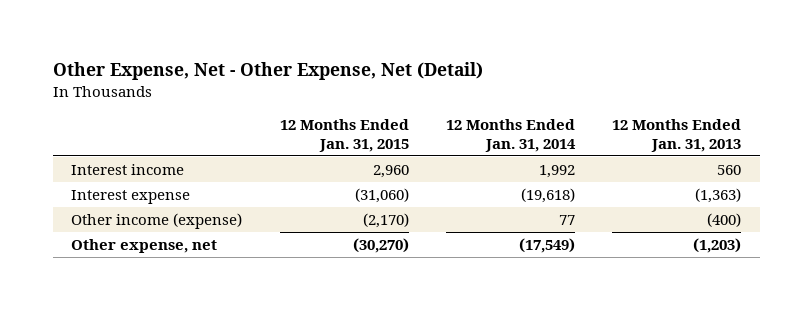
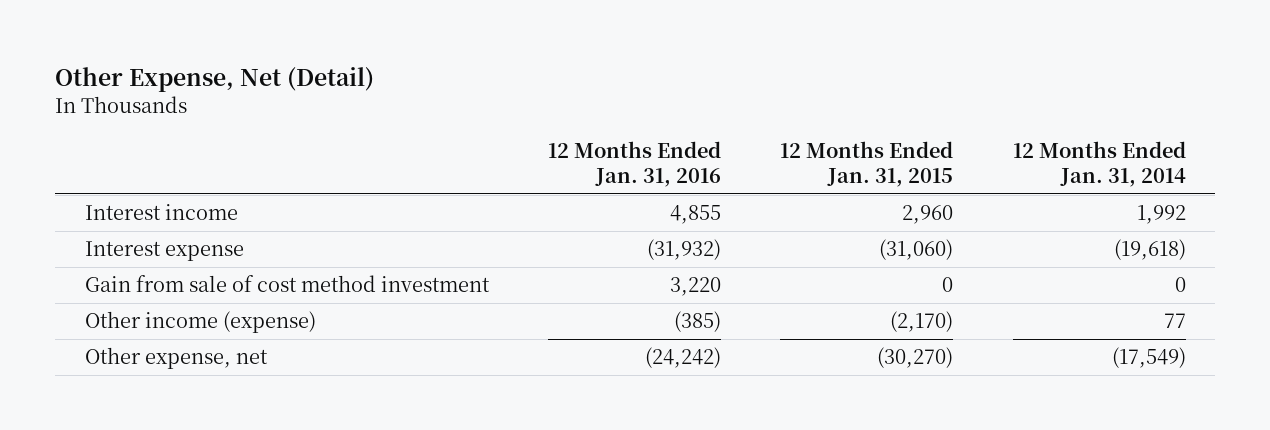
- Other Expense, Net - Other Expense, Net (Detail)
+ Other Expense, Net (Detail)
- | 12 Months Ended Jan. 31, 2015 | 12 Months Ended Jan. 31, 2014 | 12 Months Ended Jan. 31, 2013
+ | 12 Months Ended Jan. 31, 2016 | 12 Months Ended Jan. 31, 2015 | 12 Months Ended Jan. 31, 2014
+ Gain from sale of cost method investment | 3,220 | 0 | 0

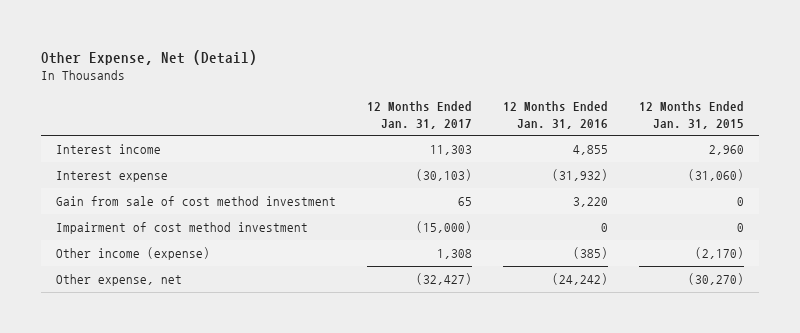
- | 12 Months Ended Jan. 31, 2016 | 12 Months Ended Jan. 31, 2015 | 12 Months Ended Jan. 31, 2014
+ | 12 Months Ended Jan. 31, 2017 | 12 Months Ended Jan. 31, 2016 | 12 Months Ended Jan. 31, 2015
+ Impairment of cost method investment | (15,000) | 0 | 0

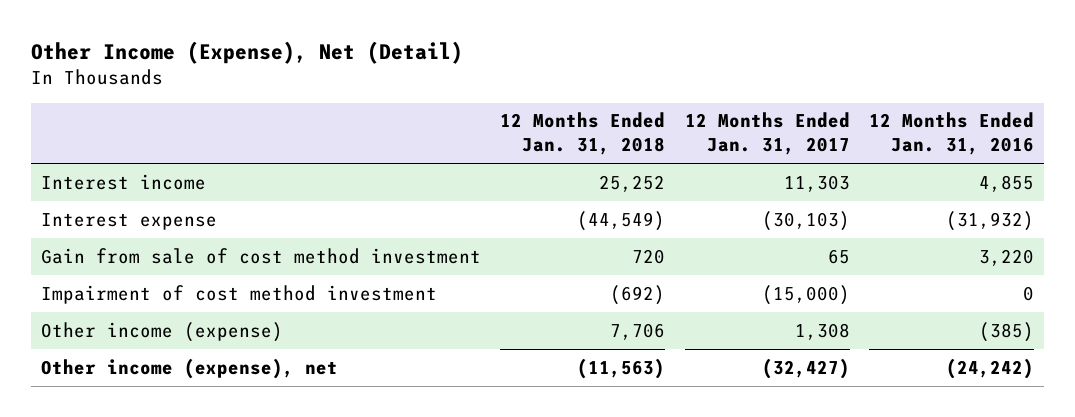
- Other Expense, Net (Detail)
+ Other Income (Expense), Net (Detail)
- | 12 Months Ended Jan. 31, 2017 | 12 Months Ended Jan. 31, 2016 | 12 Months Ended Jan. 31, 2015
+ | 12 Months Ended Jan. 31, 2018 | 12 Months Ended Jan. 31, 2017 | 12 Months Ended Jan. 31, 2016
- Other expense, net | (32,427) | (24,242) | (30,270)
+ Other income (expense), net | (11,563) | (32,427) | (24,242)

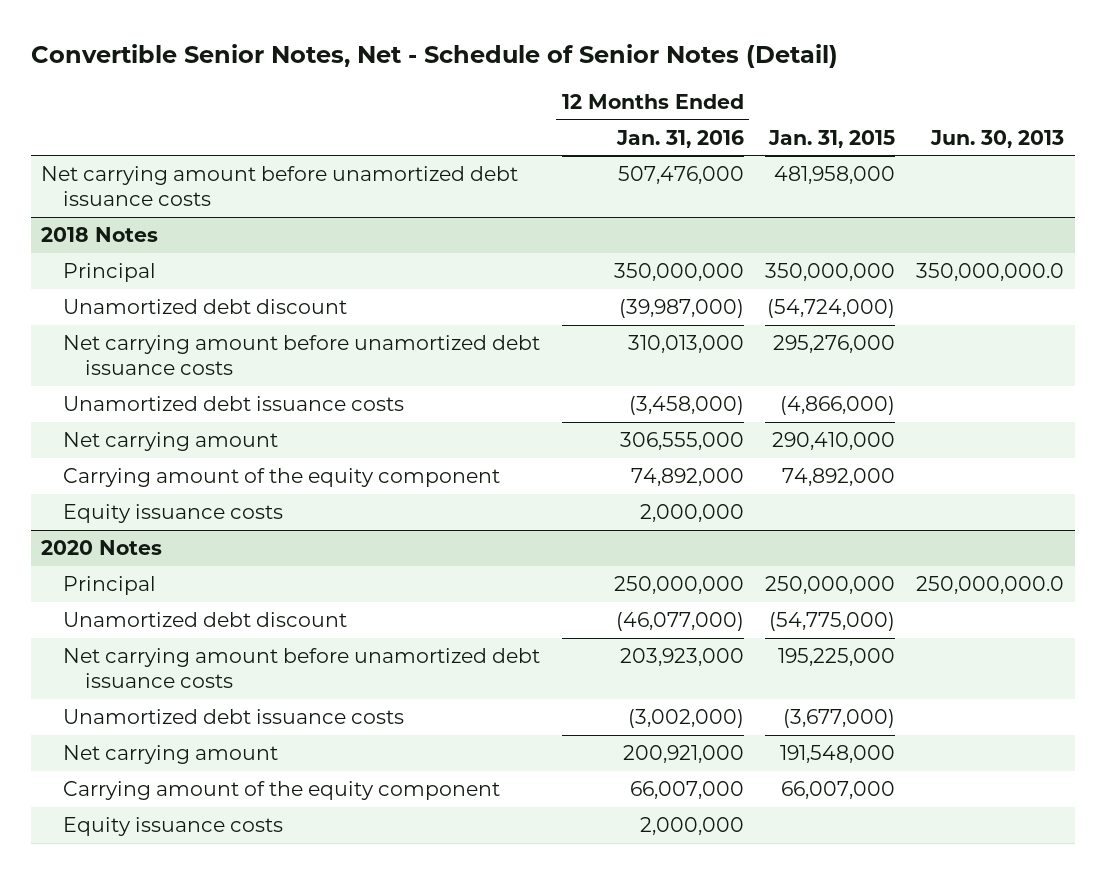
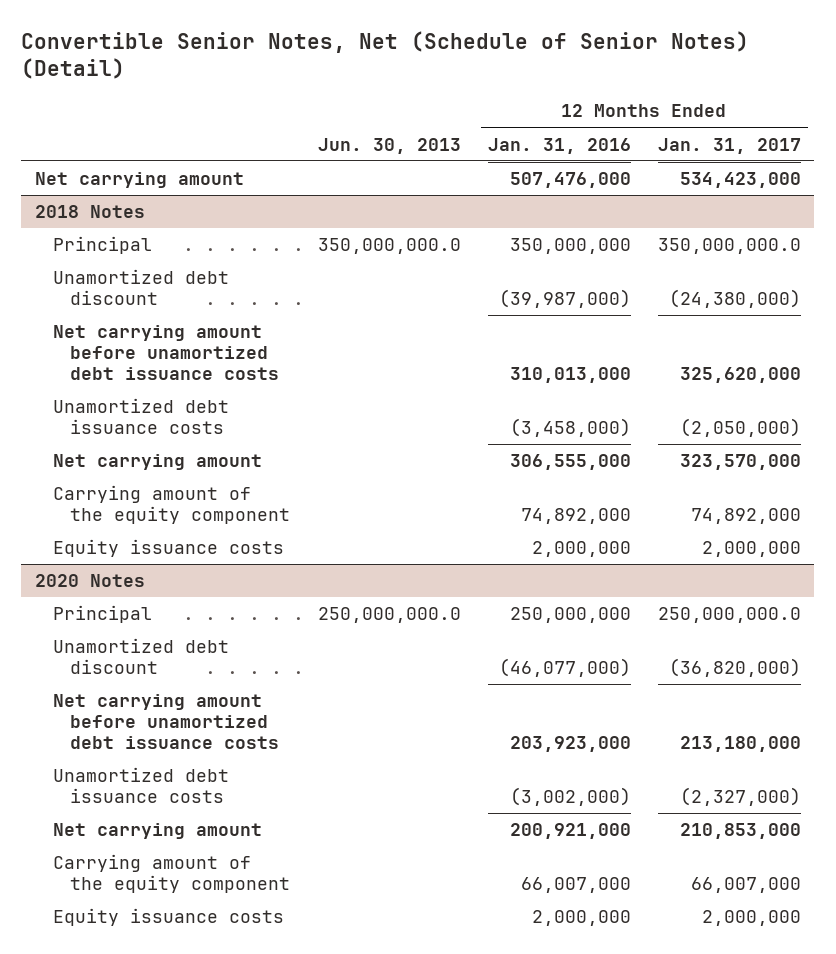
- Convertible Senior Notes, Net - Schedule of Senior Notes (Detail)
+ Convertible Senior Notes, Net (Schedule of Senior Notes) (Detail)
- | 12 Months Ended Jan. 31, 2016 | Jan. 31, 2015 | Jun. 30, 2013
+ | Jun. 30, 2013 | 12 Months Ended Jan. 31, 2016 | 12 Months Ended Jan. 31, 2017
- Net carrying amount before unamortized debt issuance costs | 507,476,000 | 481,958,000 |
+ Net carrying amount | | 507,476,000 | 534,423,000

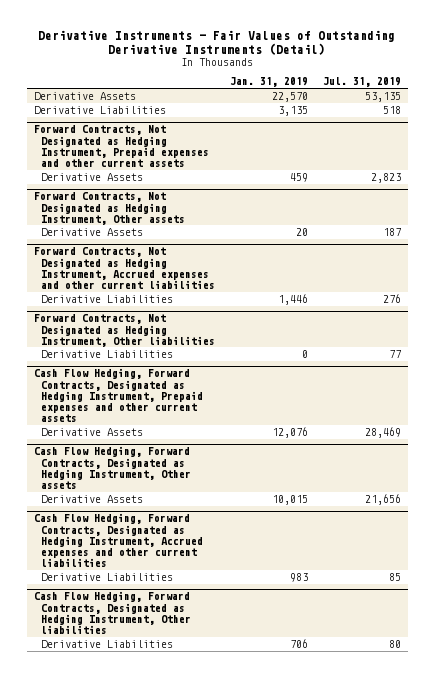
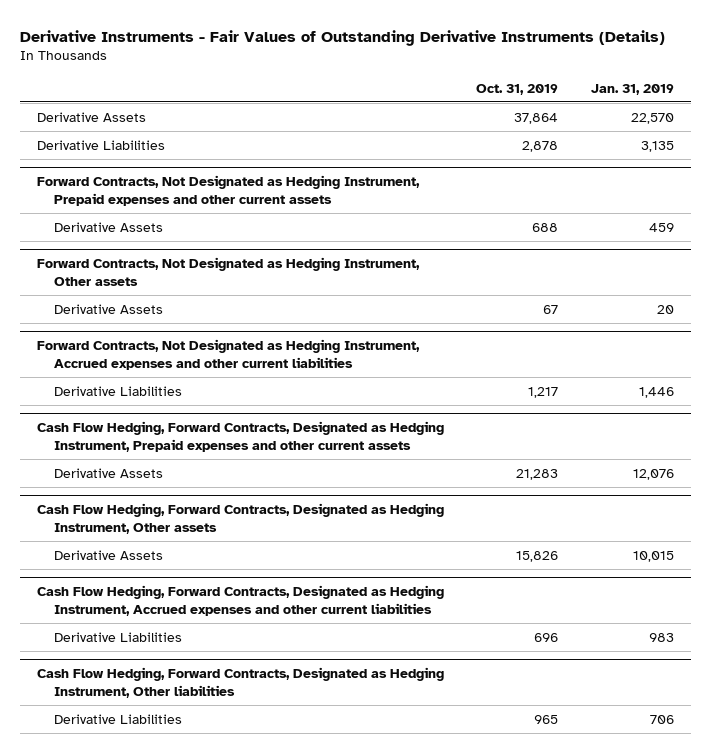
- Derivative Instruments - Fair Values of Outstanding Derivative Instruments (Detail)
+ Derivative Instruments - Fair Values of Outstanding Derivative Instruments (Details)
- | Jan. 31, 2019 | Jul. 31, 2019
+ | Oct. 31, 2019 | Jan. 31, 2019
- Forward Contracts, Not Designated as Hedging Instrument, Other liabilities
- Derivative Liabilities | 0 | 77

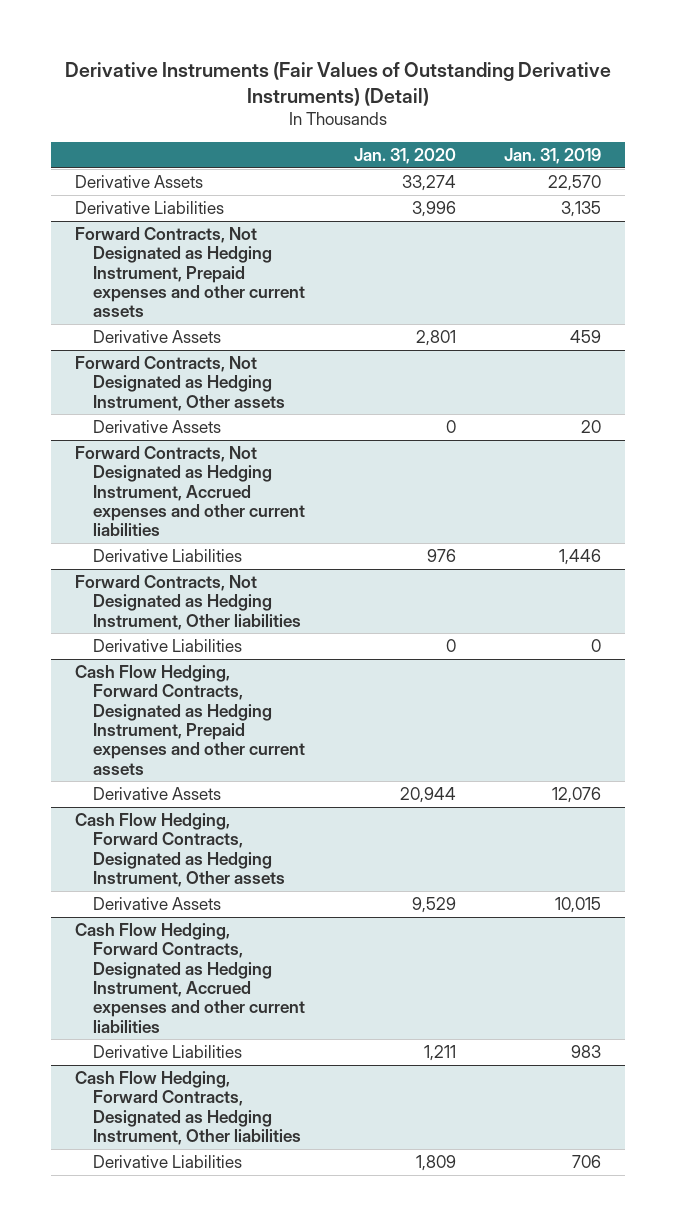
- Derivative Instruments - Fair Values of Outstanding Derivative Instruments (Details)
+ Derivative Instruments (Fair Values of Outstanding Derivative Instruments) (Detail)
- | Oct. 31, 2019 | Jan. 31, 2019
+ | Jan. 31, 2020 | Jan. 31, 2019
+ Forward Contracts, Not Designated as Hedging Instrument, Other liabilities
+ Derivative Liabilities | 0 | 0

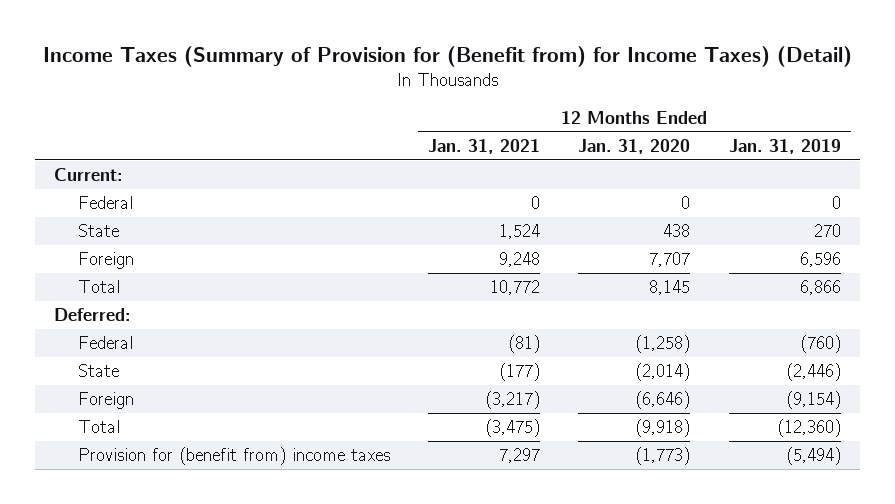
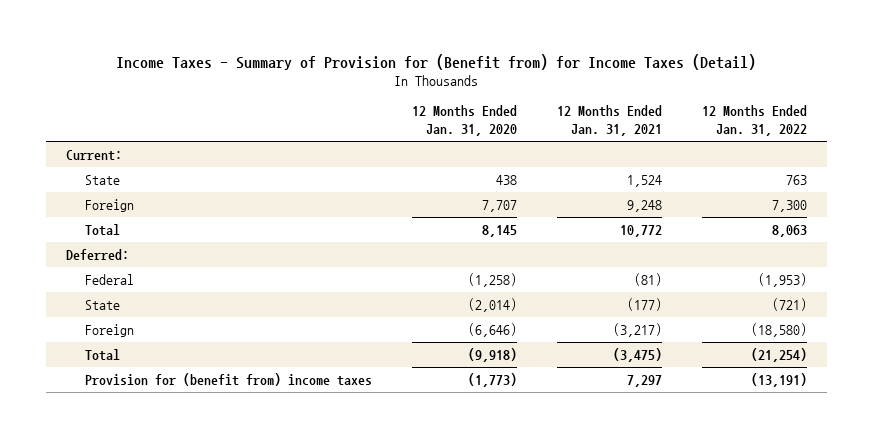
- Income Taxes (Summary of Provision for (Benefit from) for Income Taxes) (Detail)
+ Income Taxes - Summary of Provision for (Benefit from) for Income Taxes (Detail)
- | 12 Months Ended Jan. 31, 2021 | 12 Months Ended Jan. 31, 2020 | 12 Months Ended Jan. 31, 2019
+ | 12 Months Ended Jan. 31, 2020 | 12 Months Ended Jan. 31, 2021 | 12 Months Ended Jan. 31, 2022
- Federal | 0 | 0 | 0

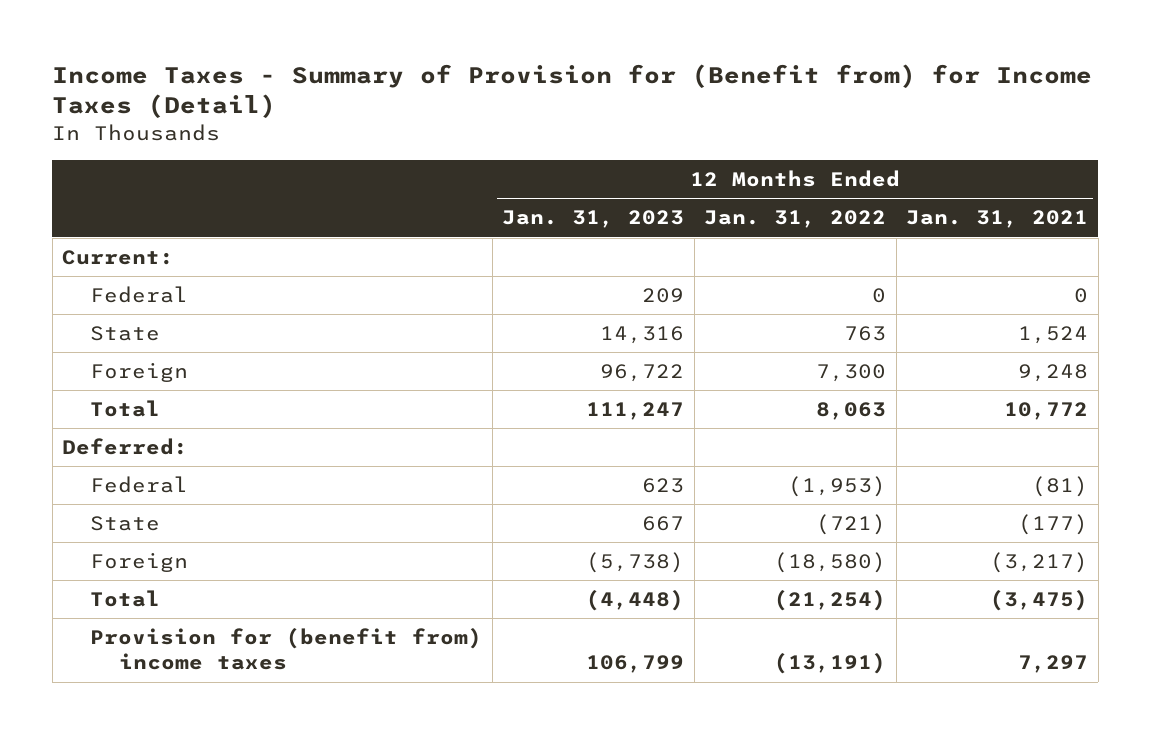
- | 12 Months Ended Jan. 31, 2020 | 12 Months Ended Jan. 31, 2021 | 12 Months Ended Jan. 31, 2022
+ | 12 Months Ended Jan. 31, 2023 | 12 Months Ended Jan. 31, 2022 | 12 Months Ended Jan. 31, 2021
+ Federal | 209 | 0 | 0

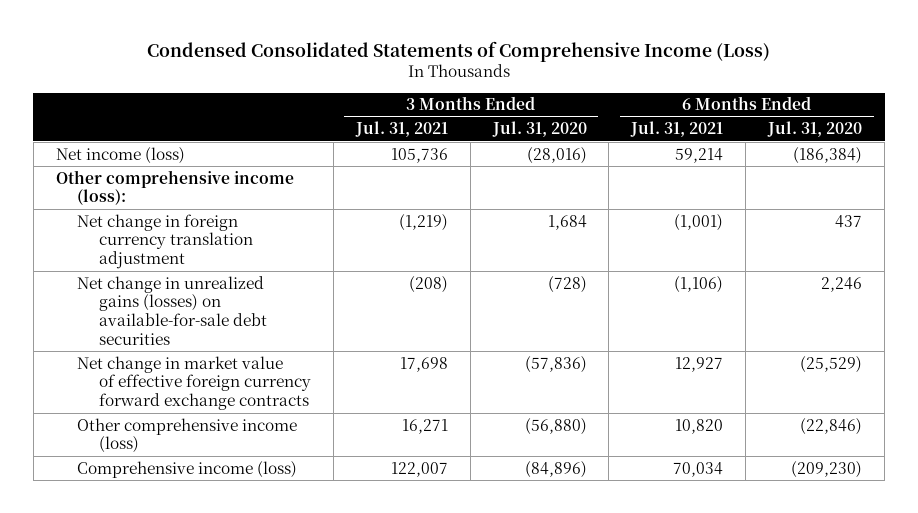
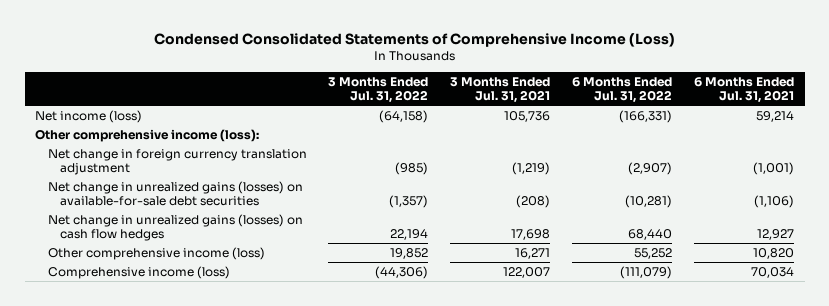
- | 3 Months Ended Jul. 31, 2021 | 3 Months Ended Jul. 31, 2020 | 6 Months Ended Jul. 31, 2021 | 6 Months Ended Jul. 31, 2020
+ | 3 Months Ended Jul. 31, 2022 | 3 Months Ended Jul. 31, 2021 | 6 Months Ended Jul. 31, 2022 | 6 Months Ended Jul. 31, 2021
- Net change in market value of effective foreign currency forward exchange contracts | 17,698 | (57,836) | 12,927 | (25,529)
+ Net change in unrealized gains (losses) on cash flow hedges | 22,194 | 17,698 | 68,440 | 12,927

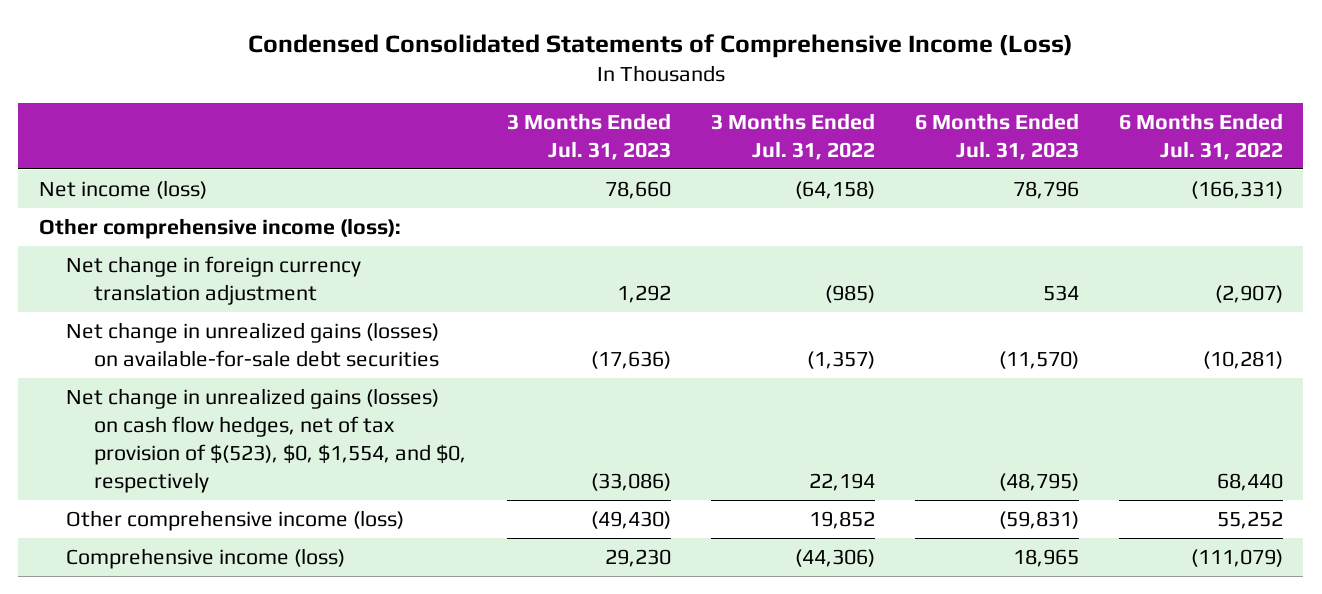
- | 3 Months Ended Jul. 31, 2022 | 3 Months Ended Jul. 31, 2021 | 6 Months Ended Jul. 31, 2022 | 6 Months Ended Jul. 31, 2021
+ | 3 Months Ended Jul. 31, 2023 | 3 Months Ended Jul. 31, 2022 | 6 Months Ended Jul. 31, 2023 | 6 Months Ended Jul. 31, 2022
- Net change in unrealized gains (losses) on cash flow hedges | 22,194 | 17,698 | 68,440 | 12,927
+ Net change in unrealized gains (losses) on cash flow hedges, net of tax provision of $(523), $0, $1,554, and $0, respectively | (33,086) | 22,194 | (48,795) | 68,440

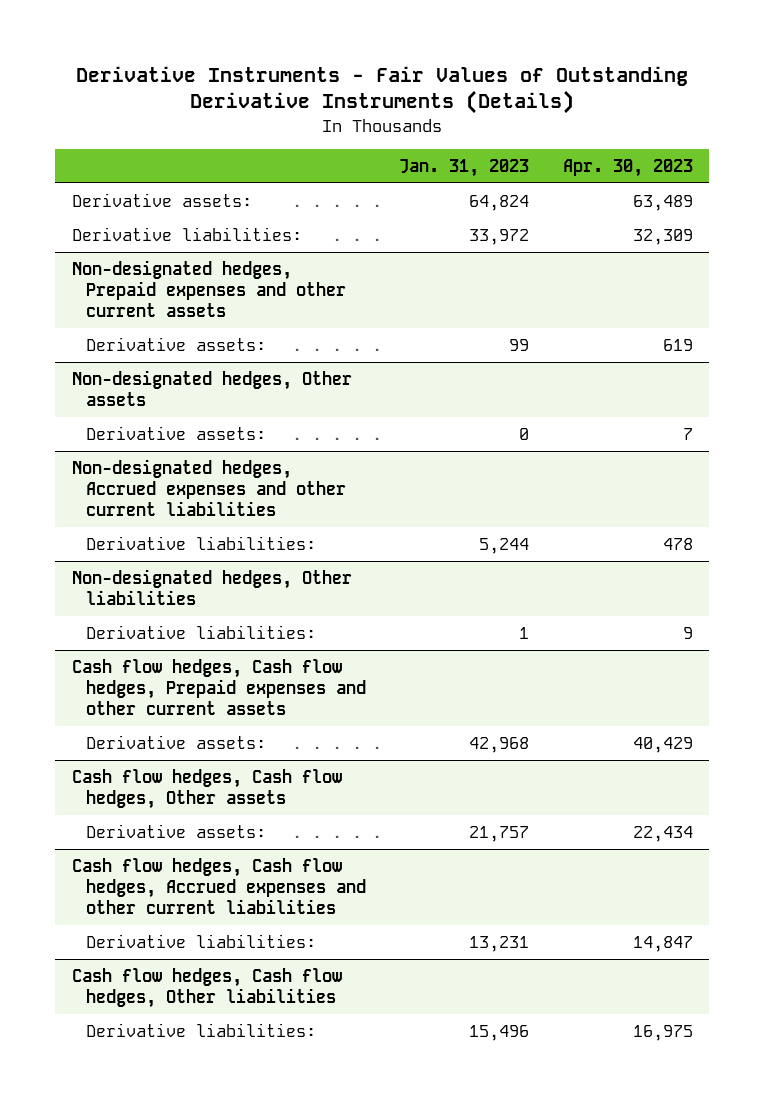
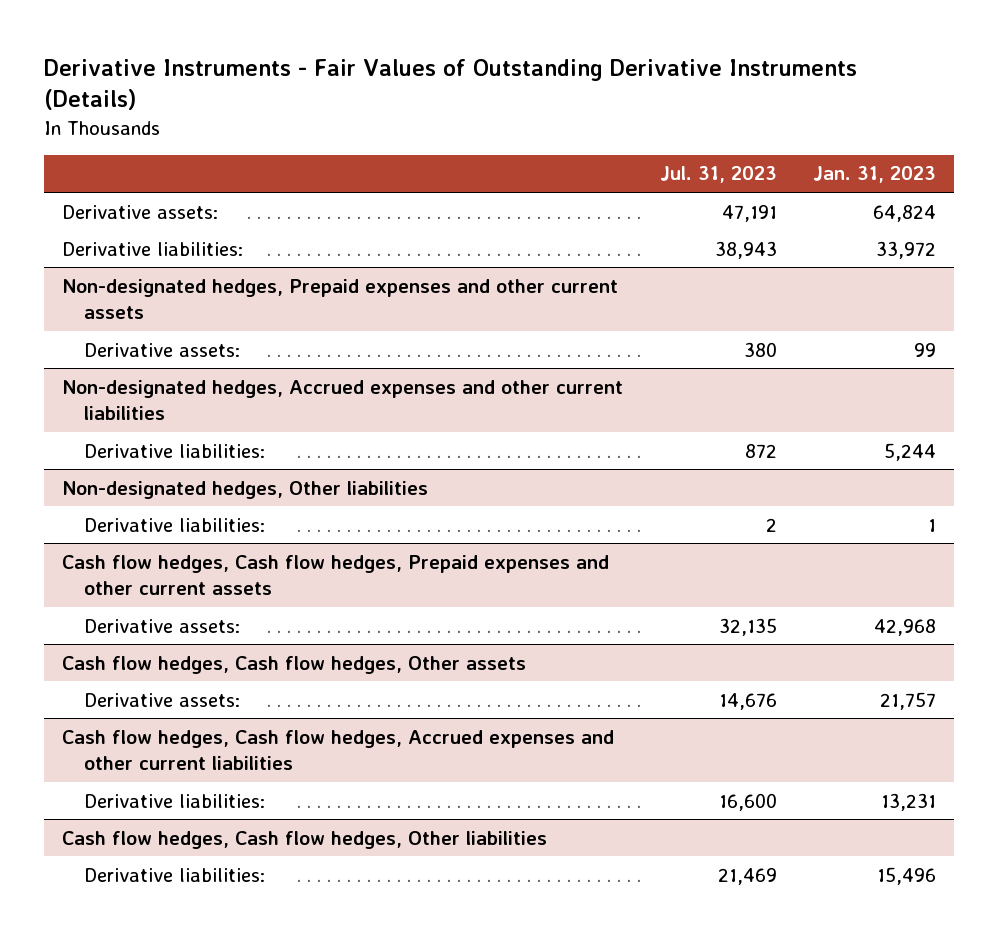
- | Jan. 31, 2023 | Apr. 30, 2023
+ | Jul. 31, 2023 | Jan. 31, 2023
- Non-designated hedges, Other assets
- Derivative assets: | 0 | 7

